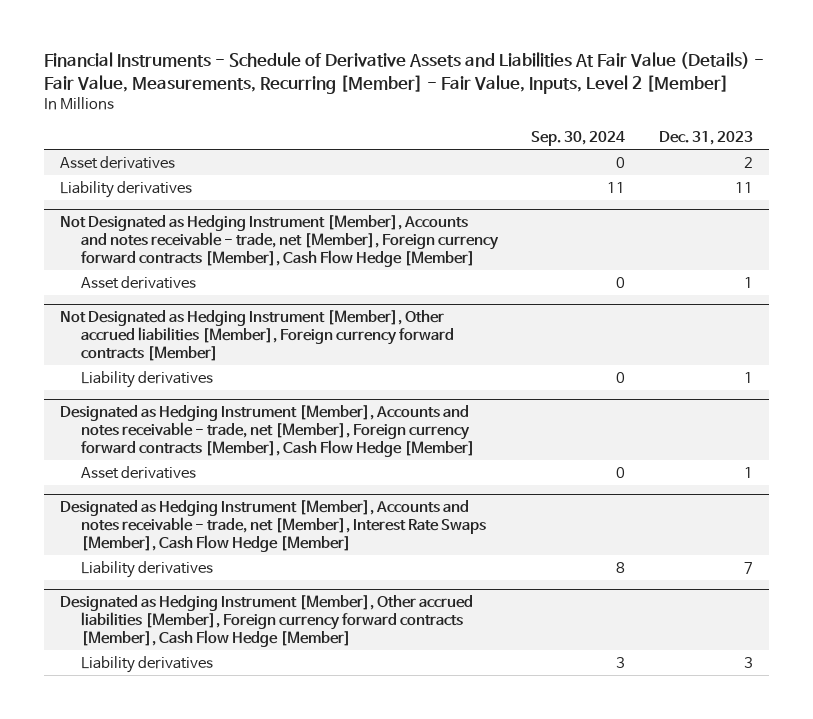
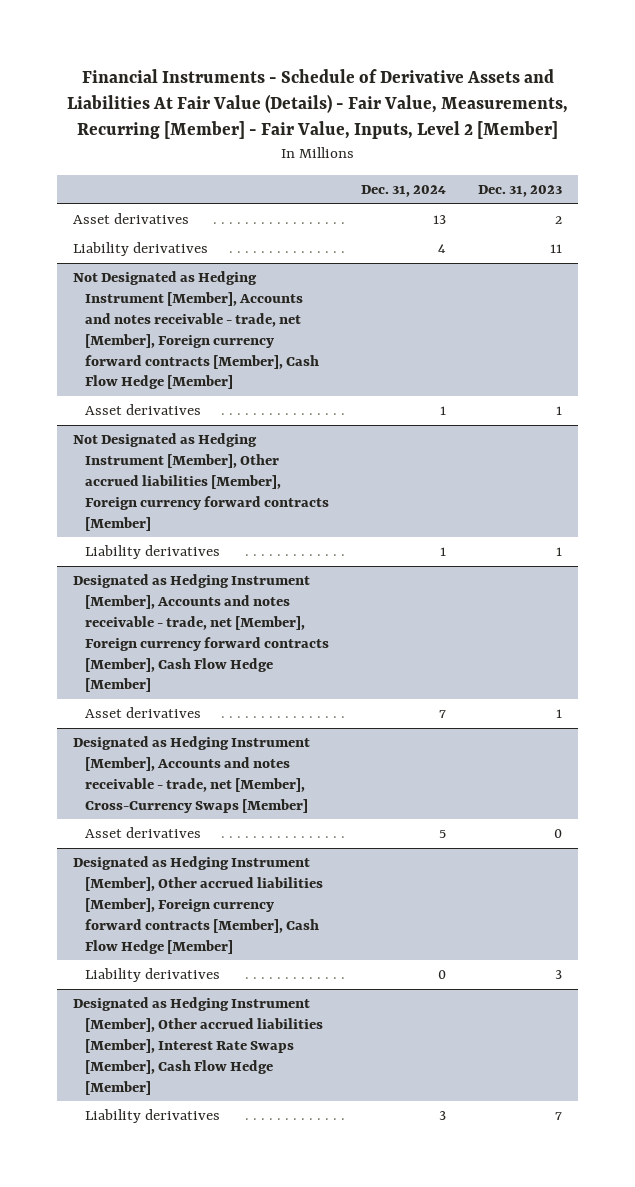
- | Sep. 30, 2024 | Dec. 31, 2023
+ | Dec. 31, 2024 | Dec. 31, 2023
- Designated as Hedging Instrument [Member], Accounts and notes receivable - trade, net [Member], Interest Rate Swaps [Member], Cash Flow Hedge [Member]
- Liability derivatives | 8 | 7
+ Designated as Hedging Instrument [Member], Accounts and notes receivable - trade, net [Member], Cross-Currency Swaps [Member]
+ Asset derivatives | 5 | 0
+ Designated as Hedging Instrument [Member], Other accrued liabilities [Member], Interest Rate Swaps [Member], Cash Flow Hedge [Member]
+ Liability derivatives | 3 | 7

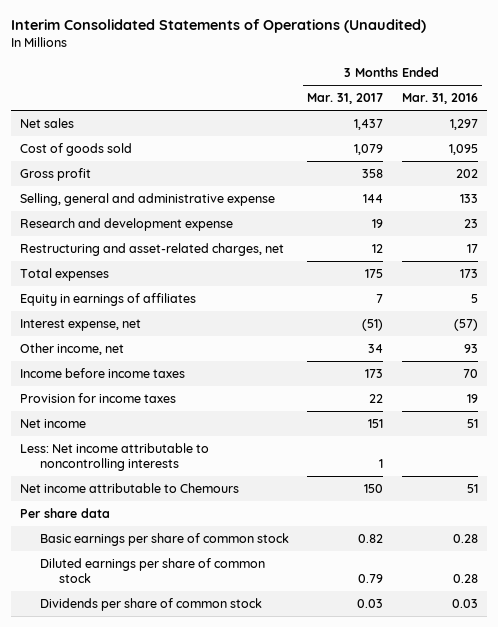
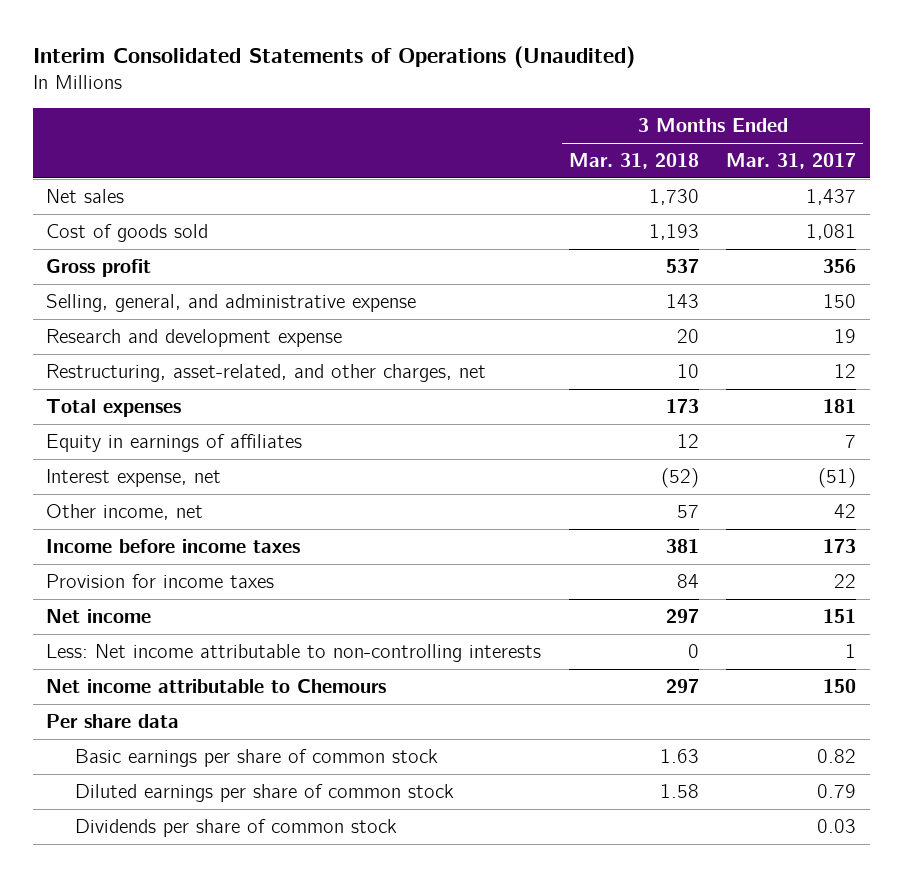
- | 3 Months Ended Mar. 31, 2017 | 3 Months Ended Mar. 31, 2016
+ | 3 Months Ended Mar. 31, 2018 | 3 Months Ended Mar. 31, 2017
- Cost of goods sold | 1,079 | 1,095
- Gross profit | 358 | 202
- Selling, general and administrative expense | 144 | 133
+ Cost of goods sold | 1,193 | 1,081
+ Gross profit | 537 | 356
+ Selling, general, and administrative expense | 143 | 150
- Restructuring and asset-related charges, net | 12 | 17
- Total expenses | 175 | 173
+ Restructuring, asset-related, and other charges, net | 10 | 12
+ Total expenses | 173 | 181
- Other income, net | 34 | 93
+ Other income, net | 57 | 42
- Less: Net income attributable to noncontrolling interests | 1 |
+ Less: Net income attributable to non-controlling interests | 0 | 1

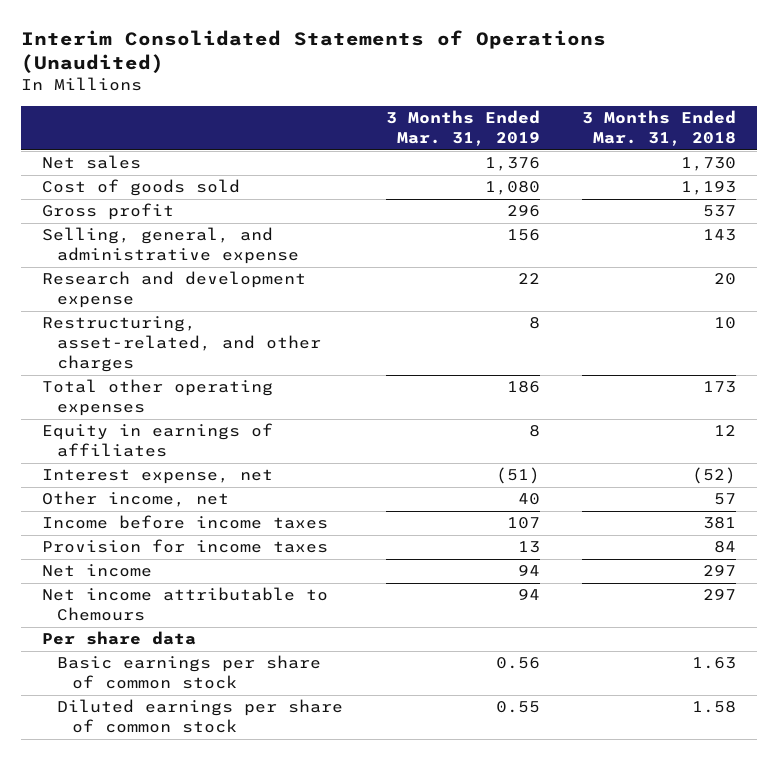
- | 3 Months Ended Mar. 31, 2018 | 3 Months Ended Mar. 31, 2017
+ | 3 Months Ended Mar. 31, 2019 | 3 Months Ended Mar. 31, 2018
- Restructuring, asset-related, and other charges, net | 10 | 12
- Total expenses | 173 | 181
+ Restructuring, asset-related, and other charges | 8 | 10
+ Total other operating expenses | 186 | 173
- Less: Net income attributable to non-controlling interests | 0 | 1
- Dividends per share of common stock | | 0.03

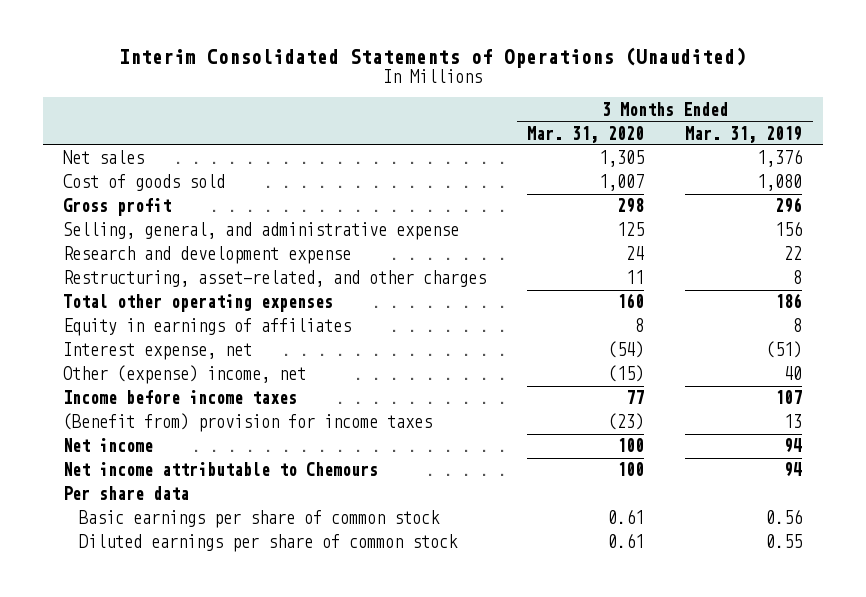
- | 3 Months Ended Mar. 31, 2019 | 3 Months Ended Mar. 31, 2018
+ | 3 Months Ended Mar. 31, 2020 | 3 Months Ended Mar. 31, 2019
- Other income, net | 40 | 57
+ Other (expense) income, net | (15) | 40
- Provision for income taxes | 13 | 84
+ (Benefit from) provision for income taxes | (23) | 13

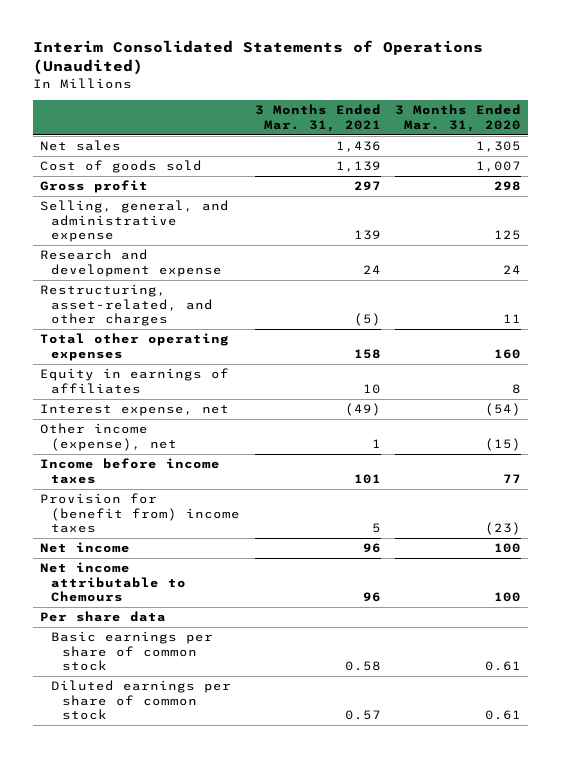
- | 3 Months Ended Mar. 31, 2020 | 3 Months Ended Mar. 31, 2019
+ | 3 Months Ended Mar. 31, 2021 | 3 Months Ended Mar. 31, 2020
- Other (expense) income, net | (15) | 40
+ Other income (expense), net | 1 | (15)
- (Benefit from) provision for income taxes | (23) | 13
+ Provision for (benefit from) income taxes | 5 | (23)

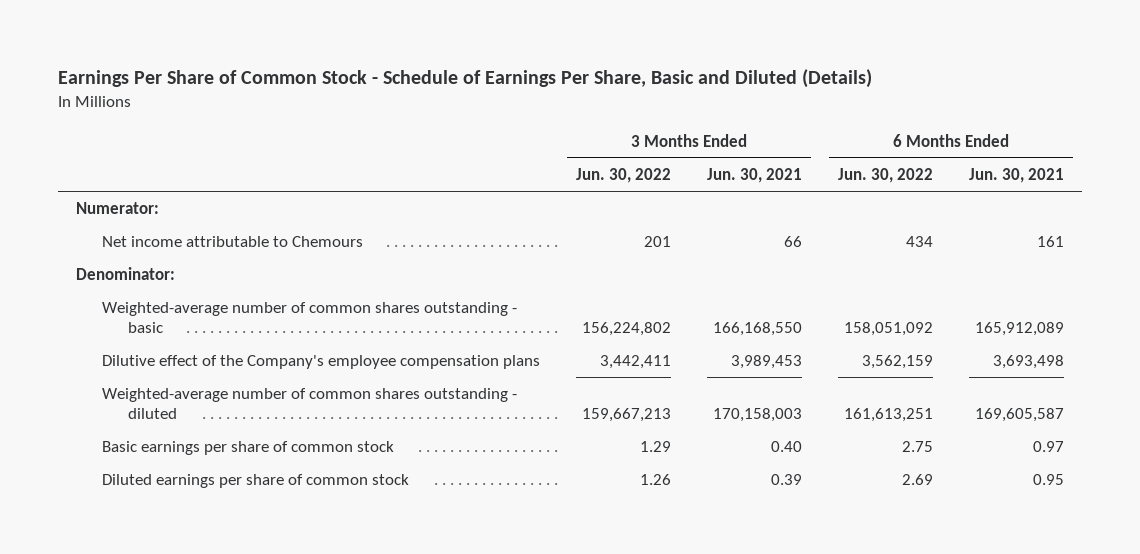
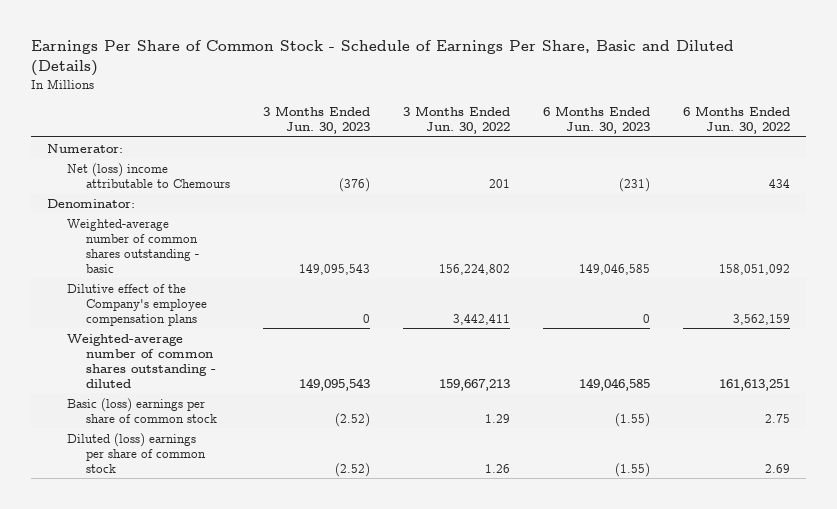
- | 3 Months Ended Jun. 30, 2022 | 3 Months Ended Jun. 30, 2021 | 6 Months Ended Jun. 30, 2022 | 6 Months Ended Jun. 30, 2021
+ | 3 Months Ended Jun. 30, 2023 | 3 Months Ended Jun. 30, 2022 | 6 Months Ended Jun. 30, 2023 | 6 Months Ended Jun. 30, 2022
- Net income attributable to Chemours | 201 | 66 | 434 | 161
+ Net (loss) income attributable to Chemours | (376) | 201 | (231) | 434
- Basic earnings per share of common stock | 1.29 | 0.40 | 2.75 | 0.97
- Diluted earnings per share of common stock | 1.26 | 0.39 | 2.69 | 0.95
+ Basic (loss) earnings per share of common stock | (2.52) | 1.29 | (1.55) | 2.75
+ Diluted (loss) earnings per share of common stock | (2.52) | 1.26 | (1.55) | 2.69

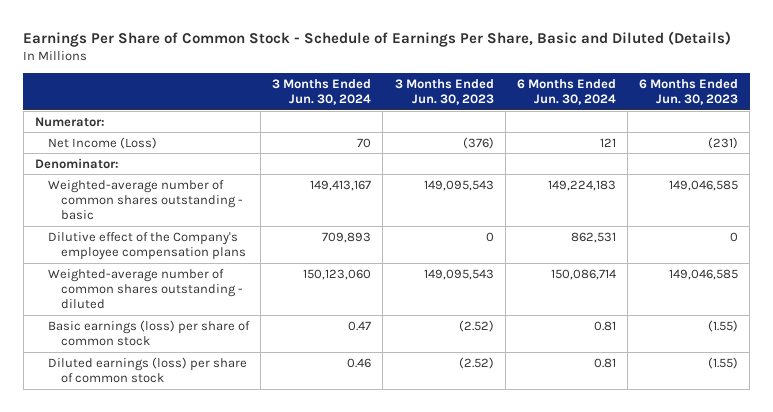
- | 3 Months Ended Jun. 30, 2023 | 3 Months Ended Jun. 30, 2022 | 6 Months Ended Jun. 30, 2023 | 6 Months Ended Jun. 30, 2022
+ | 3 Months Ended Jun. 30, 2024 | 3 Months Ended Jun. 30, 2023 | 6 Months Ended Jun. 30, 2024 | 6 Months Ended Jun. 30, 2023
- Net (loss) income attributable to Chemours | (376) | 201 | (231) | 434
+ Net Income (Loss) | 70 | (376) | 121 | (231)
- Basic (loss) earnings per share of common stock | (2.52) | 1.29 | (1.55) | 2.75
- Diluted (loss) earnings per share of common stock | (2.52) | 1.26 | (1.55) | 2.69
+ Basic earnings (loss) per share of common stock | 0.47 | (2.52) | 0.81 | (1.55)
+ Diluted earnings (loss) per share of common stock | 0.46 | (2.52) | 0.81 | (1.55)

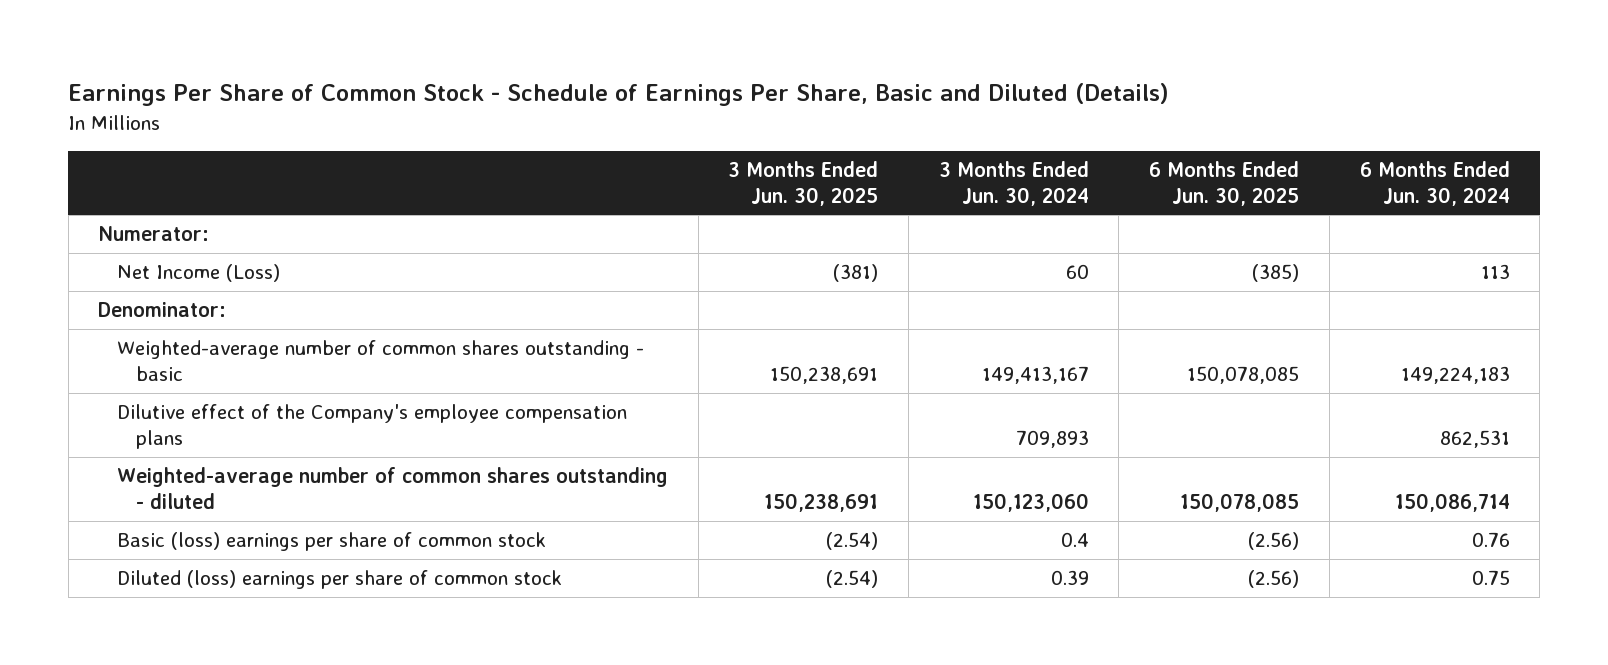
- | 3 Months Ended Jun. 30, 2024 | 3 Months Ended Jun. 30, 2023 | 6 Months Ended Jun. 30, 2024 | 6 Months Ended Jun. 30, 2023
+ | 3 Months Ended Jun. 30, 2025 | 3 Months Ended Jun. 30, 2024 | 6 Months Ended Jun. 30, 2025 | 6 Months Ended Jun. 30, 2024
- Net Income (Loss) | 70 | (376) | 121 | (231)
+ Net Income (Loss) | (381) | 60 | (385) | 113
- Basic earnings (loss) per share of common stock | 0.47 | (2.52) | 0.81 | (1.55)
- Diluted earnings (loss) per share of common stock | 0.46 | (2.52) | 0.81 | (1.55)
+ Basic (loss) earnings per share of common stock | (2.54) | 0.4 | (2.56) | 0.76
+ Diluted (loss) earnings per share of common stock | (2.54) | 0.39 | (2.56) | 0.75

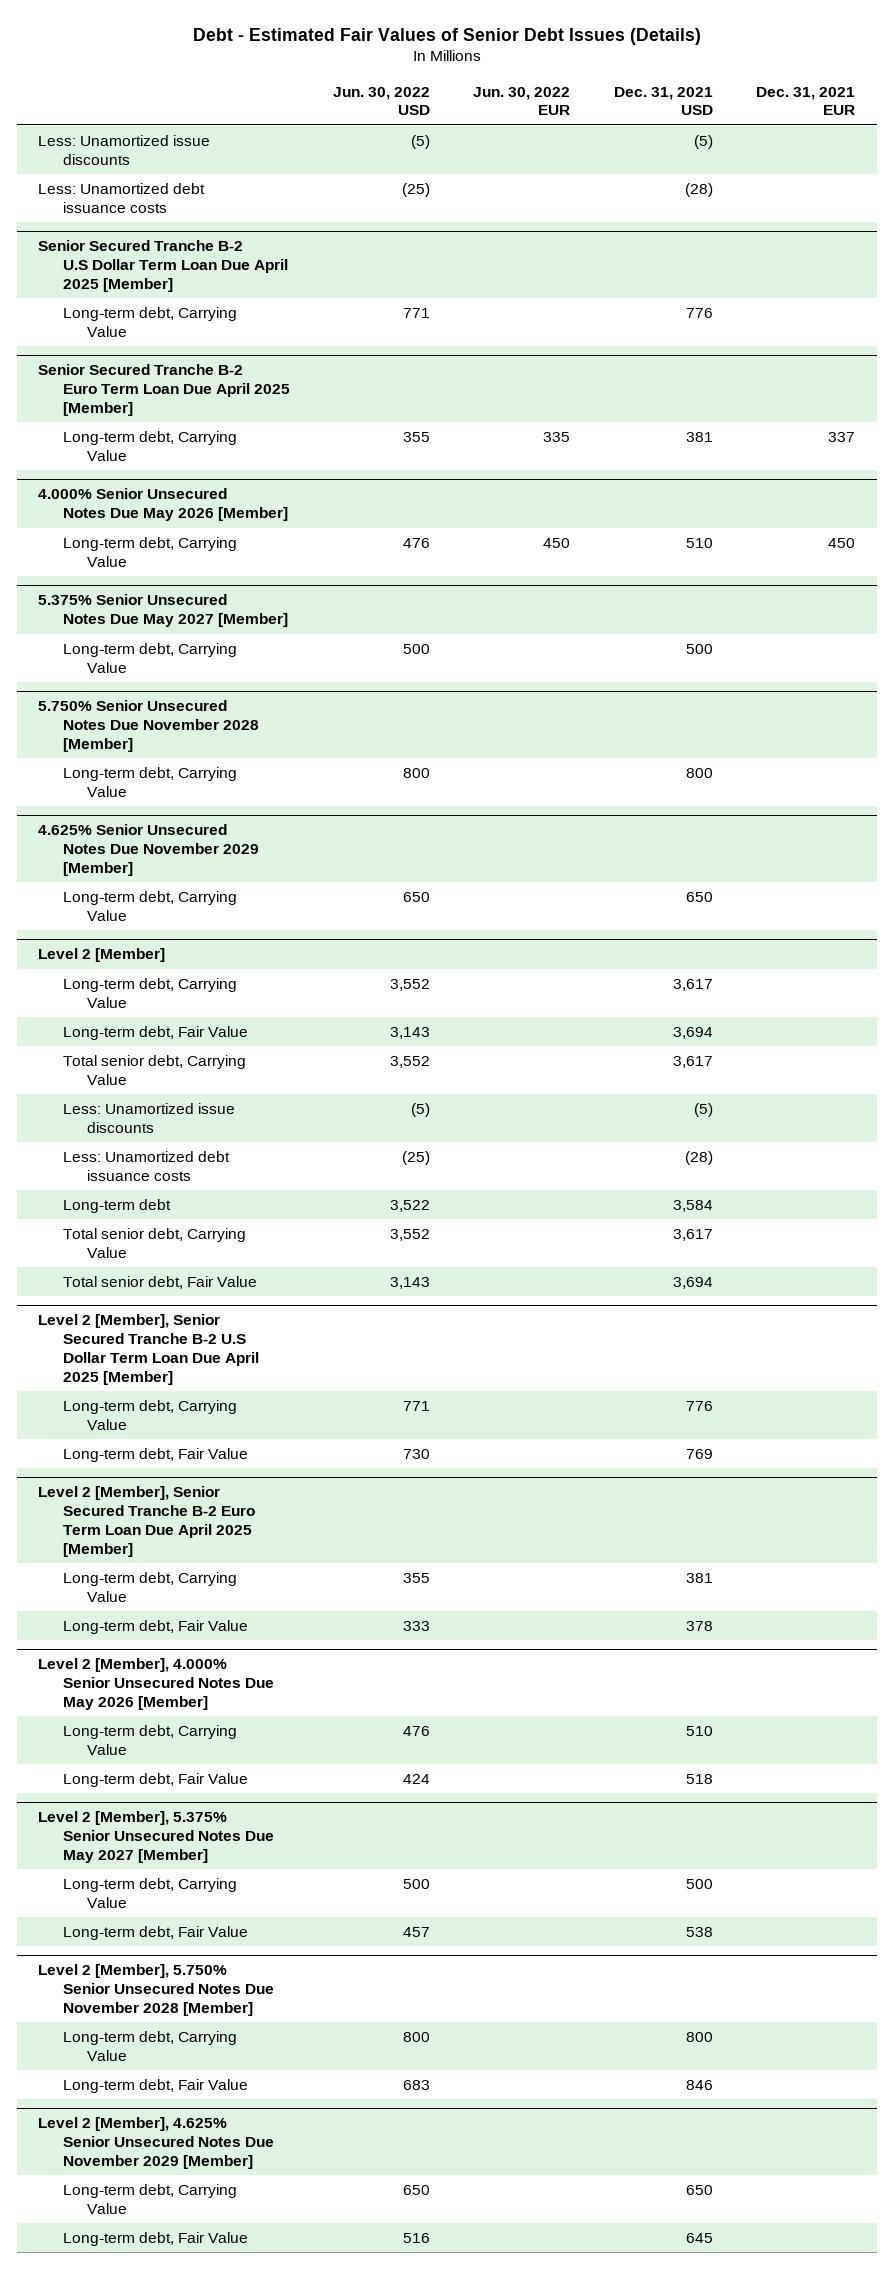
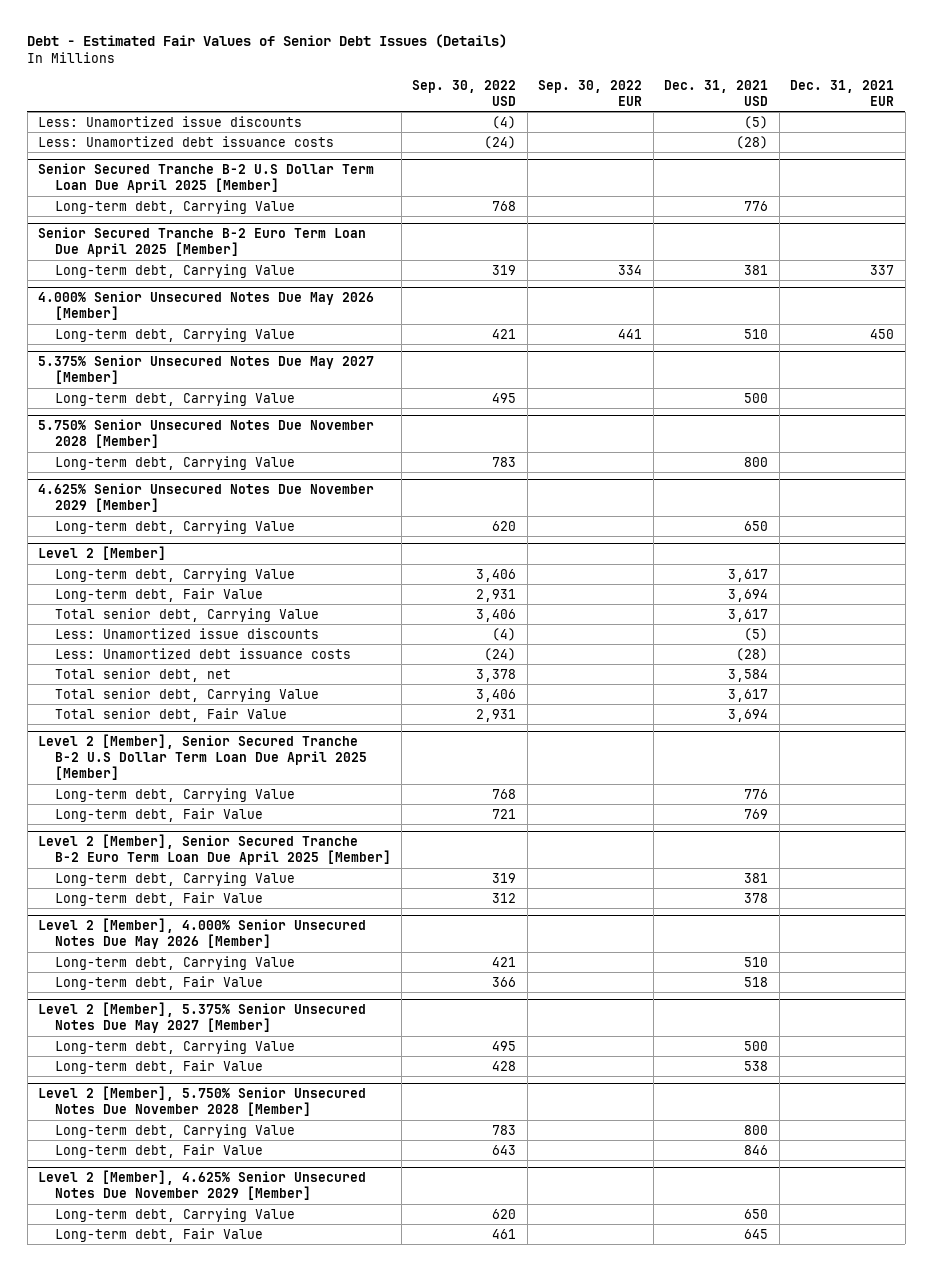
- | Jun. 30, 2022 USD | Jun. 30, 2022 EUR | Dec. 31, 2021 USD | Dec. 31, 2021 EUR
+ | Sep. 30, 2022 USD | Sep. 30, 2022 EUR | Dec. 31, 2021 USD | Dec. 31, 2021 EUR
@ Level 2 [Member]
- Long-term debt | 3,522 | | 3,584 |
+ Total senior debt, net | 3,378 | | 3,584 |

